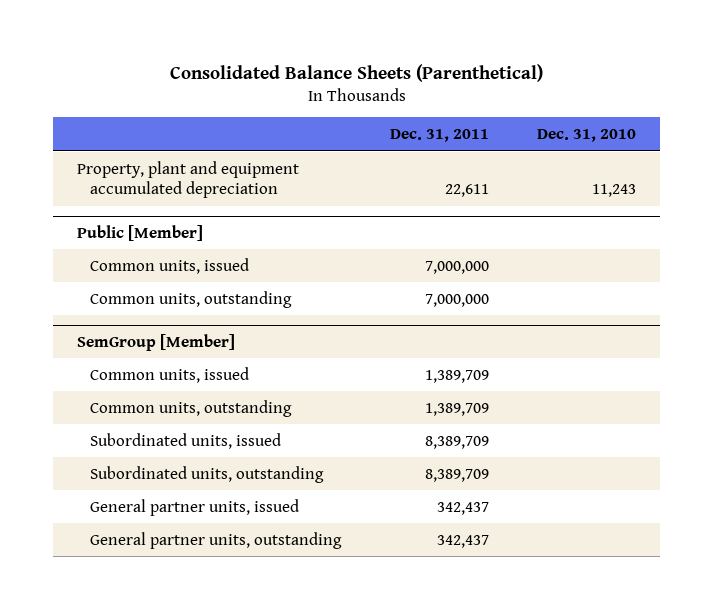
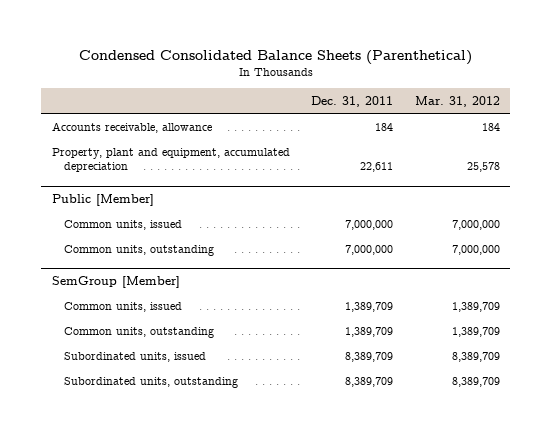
- Consolidated Balance Sheets (Parenthetical)
+ Condensed Consolidated Balance Sheets (Parenthetical)
- | Dec. 31, 2011 | Dec. 31, 2010
+ | Dec. 31, 2011 | Mar. 31, 2012
- Property, plant and equipment accumulated depreciation | 22,611 | 11,243
+ Accounts receivable, allowance | 184 | 184
+ Property, plant and equipment, accumulated depreciation | 22,611 | 25,578
@ SemGroup [Member]
- General partner units, issued | 342,437 |
- General partner units, outstanding | 342,437 |

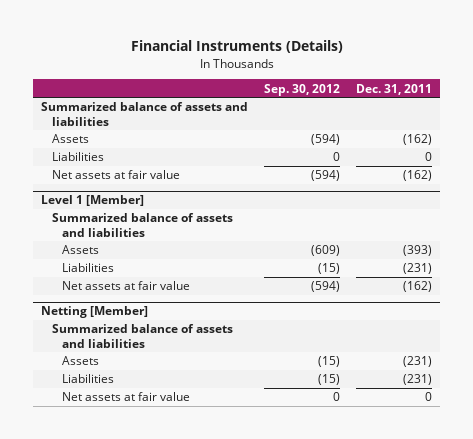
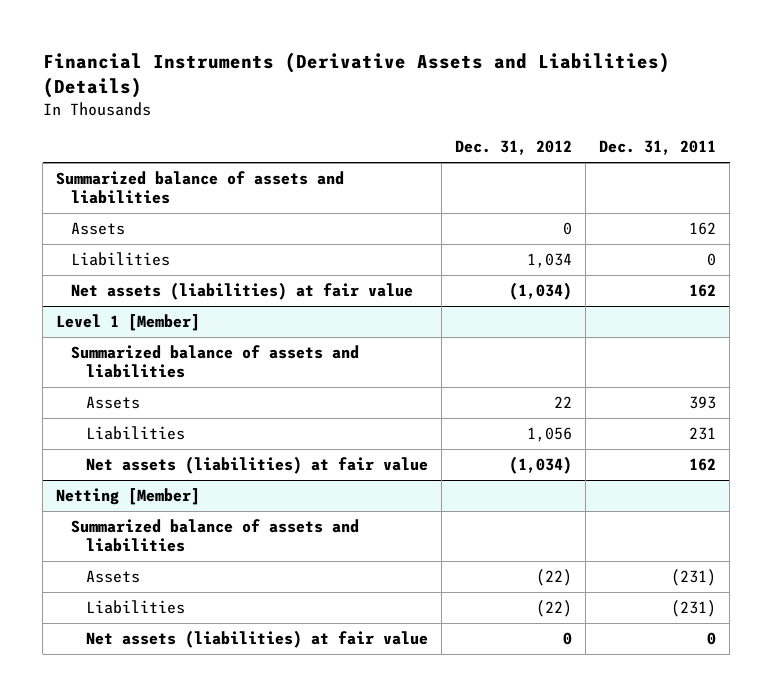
- Financial Instruments (Details)
+ Financial Instruments (Derivative Assets and Liabilities) (Details)
- | Sep. 30, 2012 | Dec. 31, 2011
+ | Dec. 31, 2012 | Dec. 31, 2011
- Assets | (594) | (162)
+ Assets | 0 | 162
- Net assets at fair value | (594) | (162)
+ Net assets (liabilities) at fair value | (1,034) | 162
@ Level 1 [Member]
- Assets | (609) | (393)
- Liabilities | (15) | (231)
- Net assets at fair value | (594) | (162)
+ Assets | 22 | 393
+ Liabilities | 1,056 | 231
+ Net assets (liabilities) at fair value | (1,034) | 162
@ Netting [Member]
- Net assets at fair value | 0 | 0
+ Net assets (liabilities) at fair value | 0 | 0

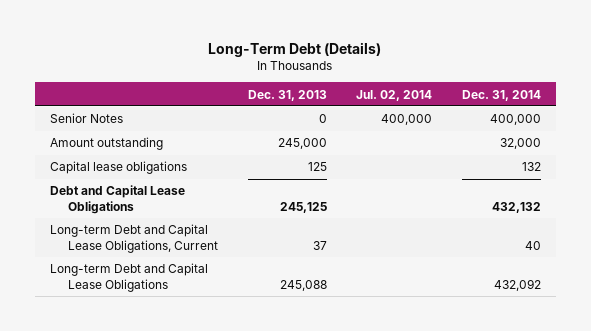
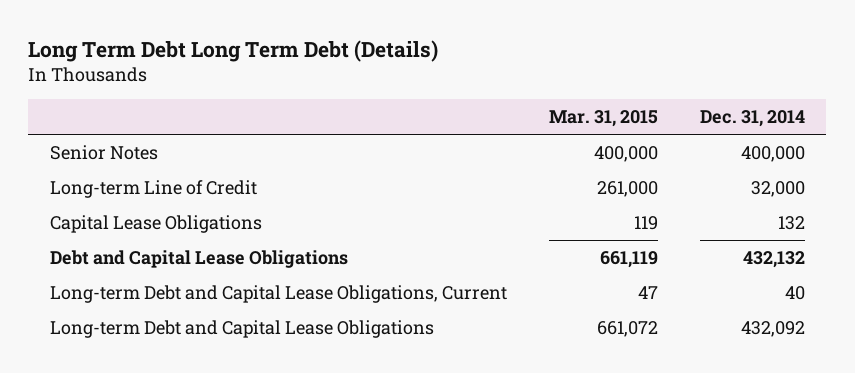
- Long-Term Debt (Details)
+ Long Term Debt Long Term Debt (Details)
- | Dec. 31, 2013 | Jul. 02, 2014 | Dec. 31, 2014
+ | Mar. 31, 2015 | Dec. 31, 2014
- Amount outstanding | 245,000 | | 32,000
- Capital lease obligations | 125 | | 132
+ Long-term Line of Credit | 261,000 | 32,000
+ Capital Lease Obligations | 119 | 132

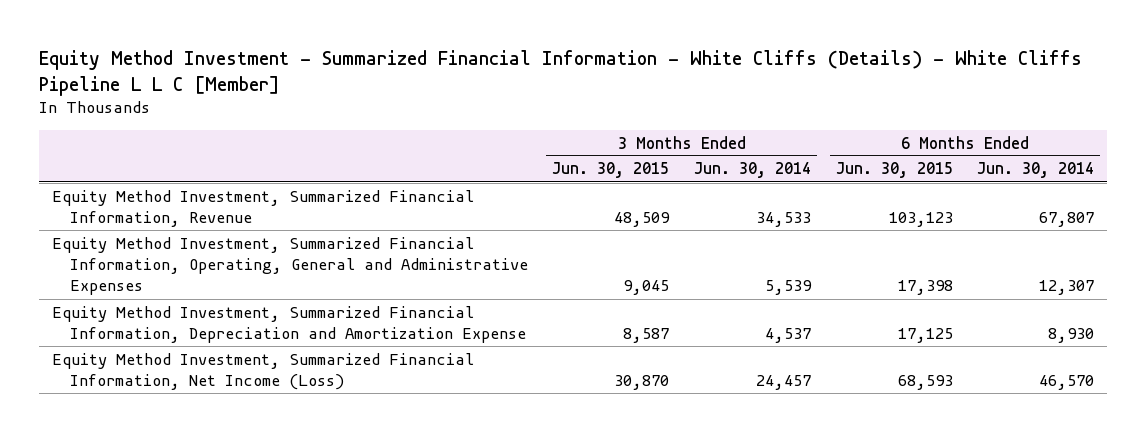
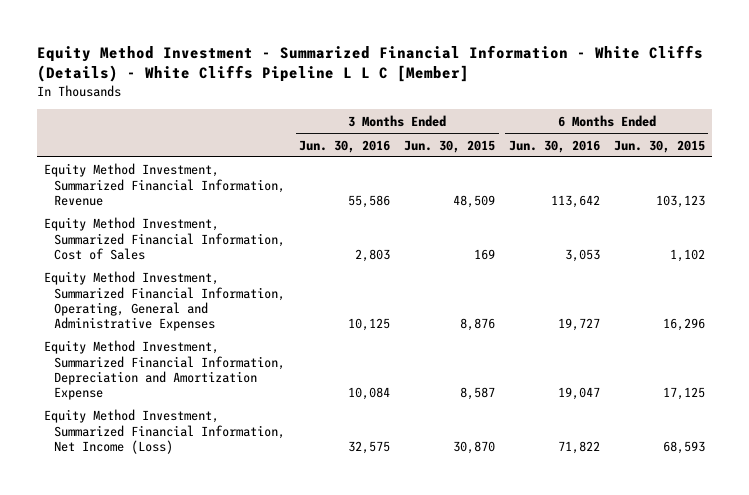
- | 3 Months Ended Jun. 30, 2015 | 3 Months Ended Jun. 30, 2014 | 6 Months Ended Jun. 30, 2015 | 6 Months Ended Jun. 30, 2014
+ | 3 Months Ended Jun. 30, 2016 | 3 Months Ended Jun. 30, 2015 | 6 Months Ended Jun. 30, 2016 | 6 Months Ended Jun. 30, 2015
- Equity Method Investment, Summarized Financial Information, Operating, General and Administrative Expenses | 9,045 | 5,539 | 17,398 | 12,307
+ Equity Method Investment, Summarized Financial Information, Cost of Sales | 2,803 | 169 | 3,053 | 1,102
+ Equity Method Investment, Summarized Financial Information, Operating, General and Administrative Expenses | 10,125 | 8,876 | 19,727 | 16,296

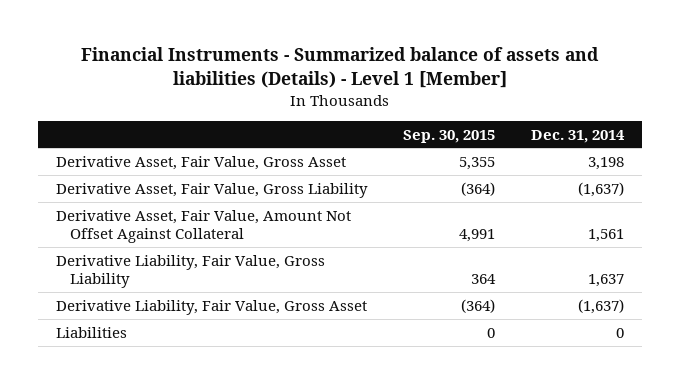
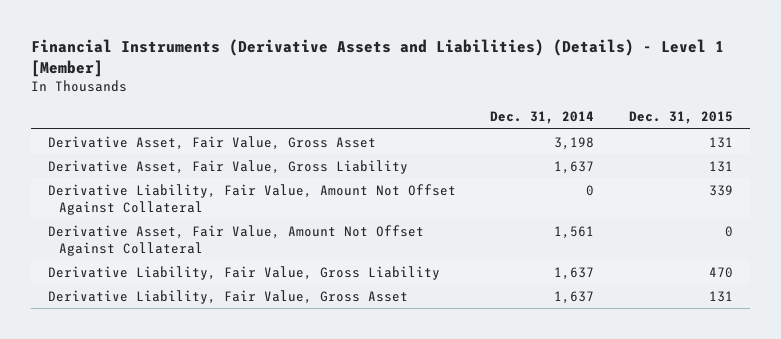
- Financial Instruments - Summarized balance of assets and liabilities (Details) - Level 1 [Member]
+ Financial Instruments (Derivative Assets and Liabilities) (Details) - Level 1 [Member]
- | Sep. 30, 2015 | Dec. 31, 2014
+ | Dec. 31, 2014 | Dec. 31, 2015
- Derivative Asset, Fair Value, Gross Liability | (364) | (1,637)
+ Derivative Asset, Fair Value, Gross Liability | 1,637 | 131
+ Derivative Liability, Fair Value, Amount Not Offset Against Collateral | 0 | 339
- Derivative Liability, Fair Value, Gross Asset | (364) | (1,637)
- Liabilities | 0 | 0
+ Derivative Liability, Fair Value, Gross Asset | 1,637 | 131

